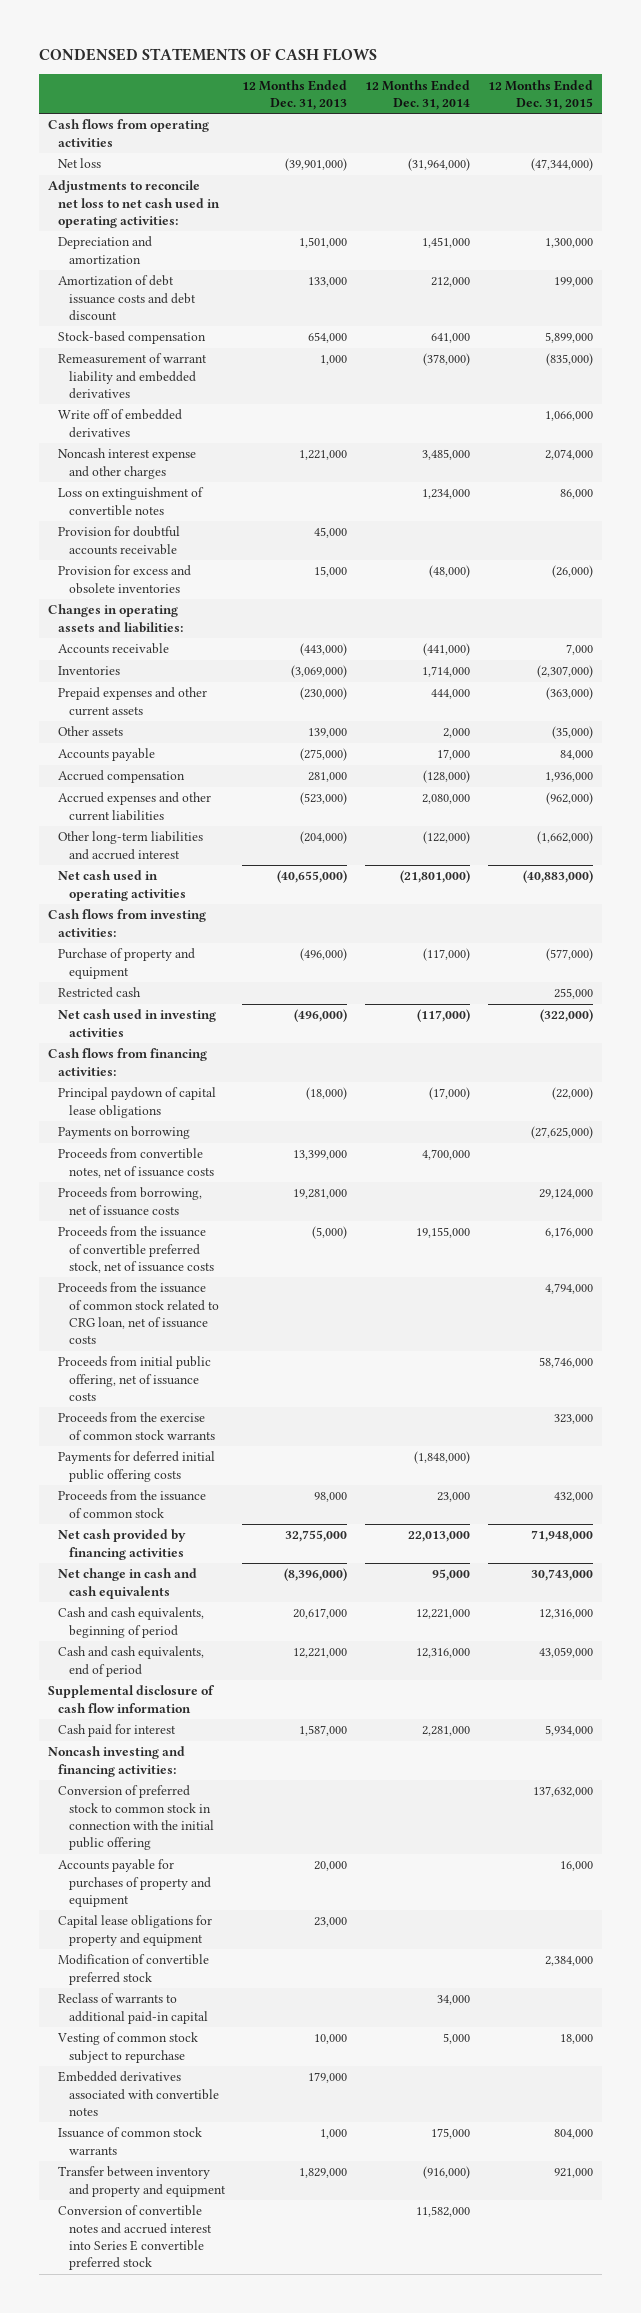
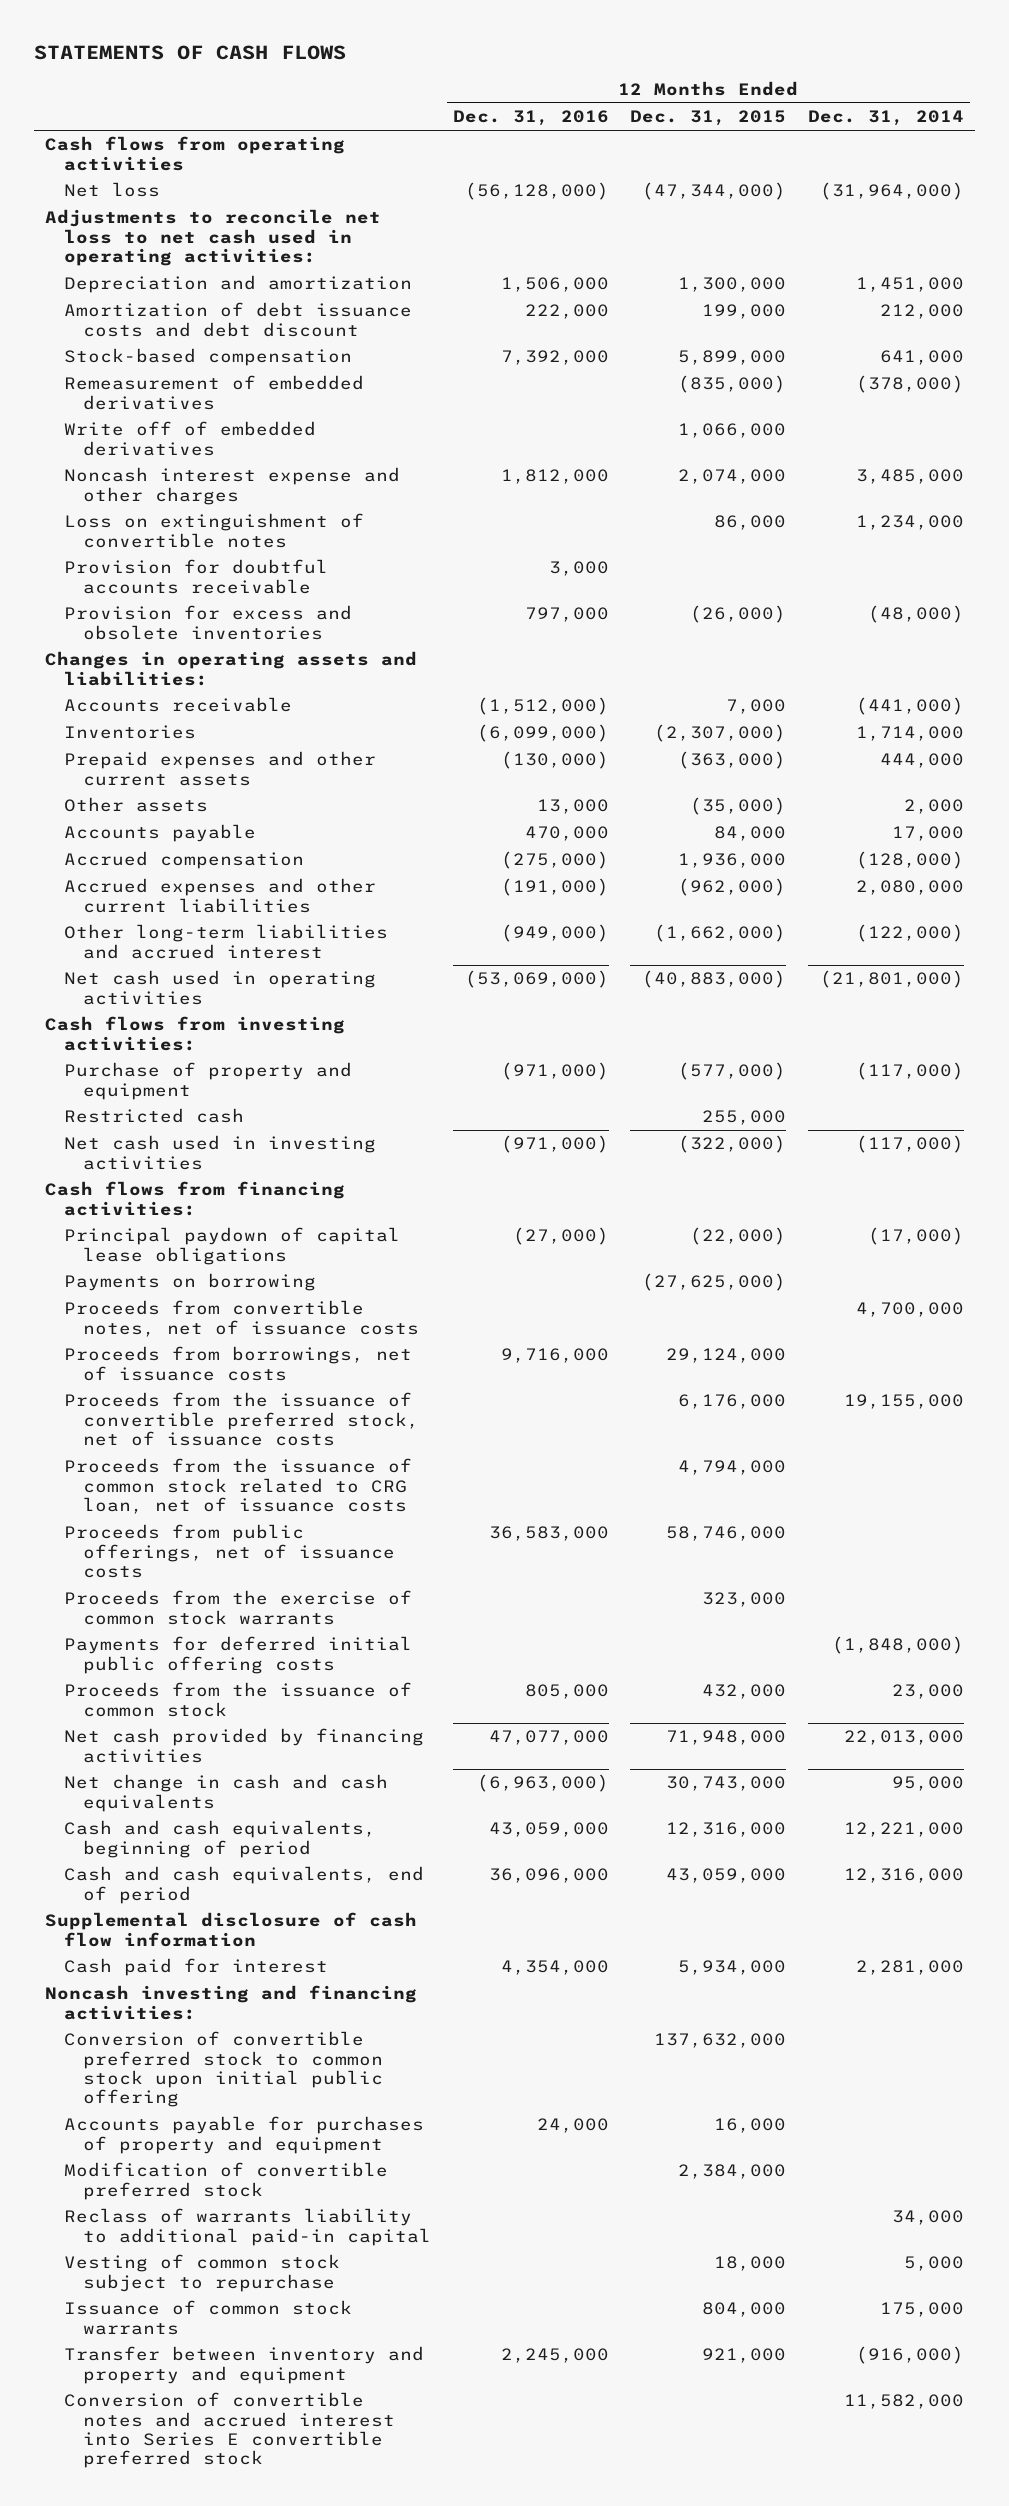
- CONDENSED STATEMENTS OF CASH FLOWS
+ STATEMENTS OF CASH FLOWS
- | 12 Months Ended Dec. 31, 2013 | 12 Months Ended Dec. 31, 2014 | 12 Months Ended Dec. 31, 2015
+ | 12 Months Ended Dec. 31, 2016 | 12 Months Ended Dec. 31, 2015 | 12 Months Ended Dec. 31, 2014
- Remeasurement of warrant liability and embedded derivatives | 1,000 | (378,000) | (835,000)
+ Remeasurement of embedded derivatives | | (835,000) | (378,000)
- Proceeds from borrowing, net of issuance costs | 19,281,000 | | 29,124,000
+ Proceeds from borrowings, net of issuance costs | 9,716,000 | 29,124,000 |
- Proceeds from initial public offering, net of issuance costs | | | 58,746,000
+ Proceeds from public offerings, net of issuance costs | 36,583,000 | 58,746,000 |
- Conversion of preferred stock to common stock in connection with the initial public offering | | | 137,632,000
+ Conversion of convertible preferred stock to common stock upon initial public offering | | 137,632,000 |
- Capital lease obligations for property and equipment | 23,000 | |
- Reclass of warrants to additional paid-in capital | | 34,000 |
+ Reclass of warrants liability to additional paid-in capital | | | 34,000
- Embedded derivatives associated with convertible notes | 179,000 | |

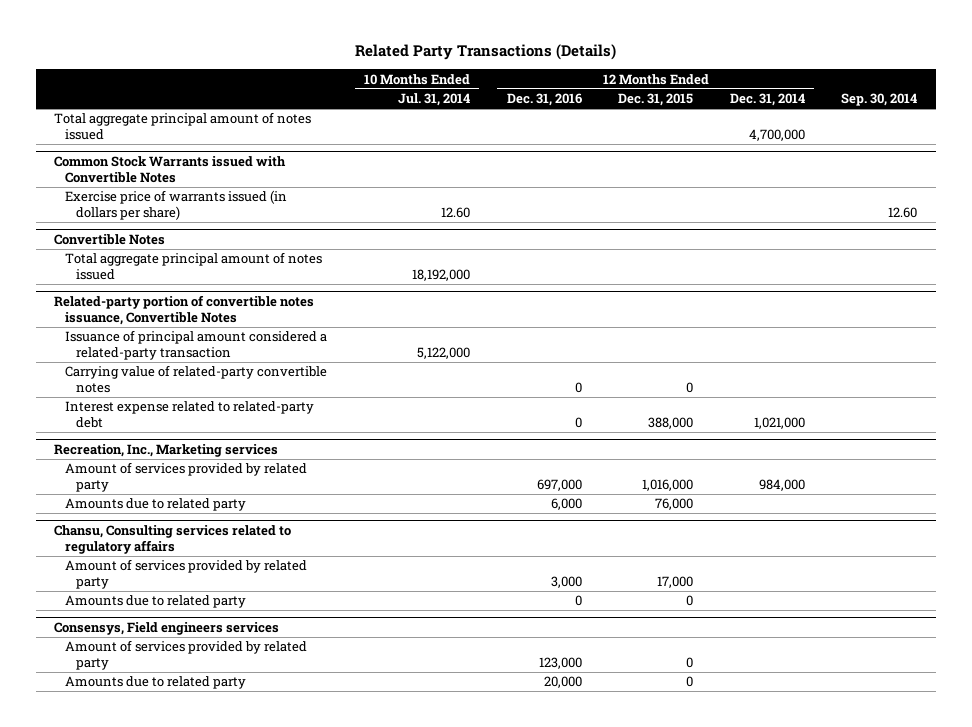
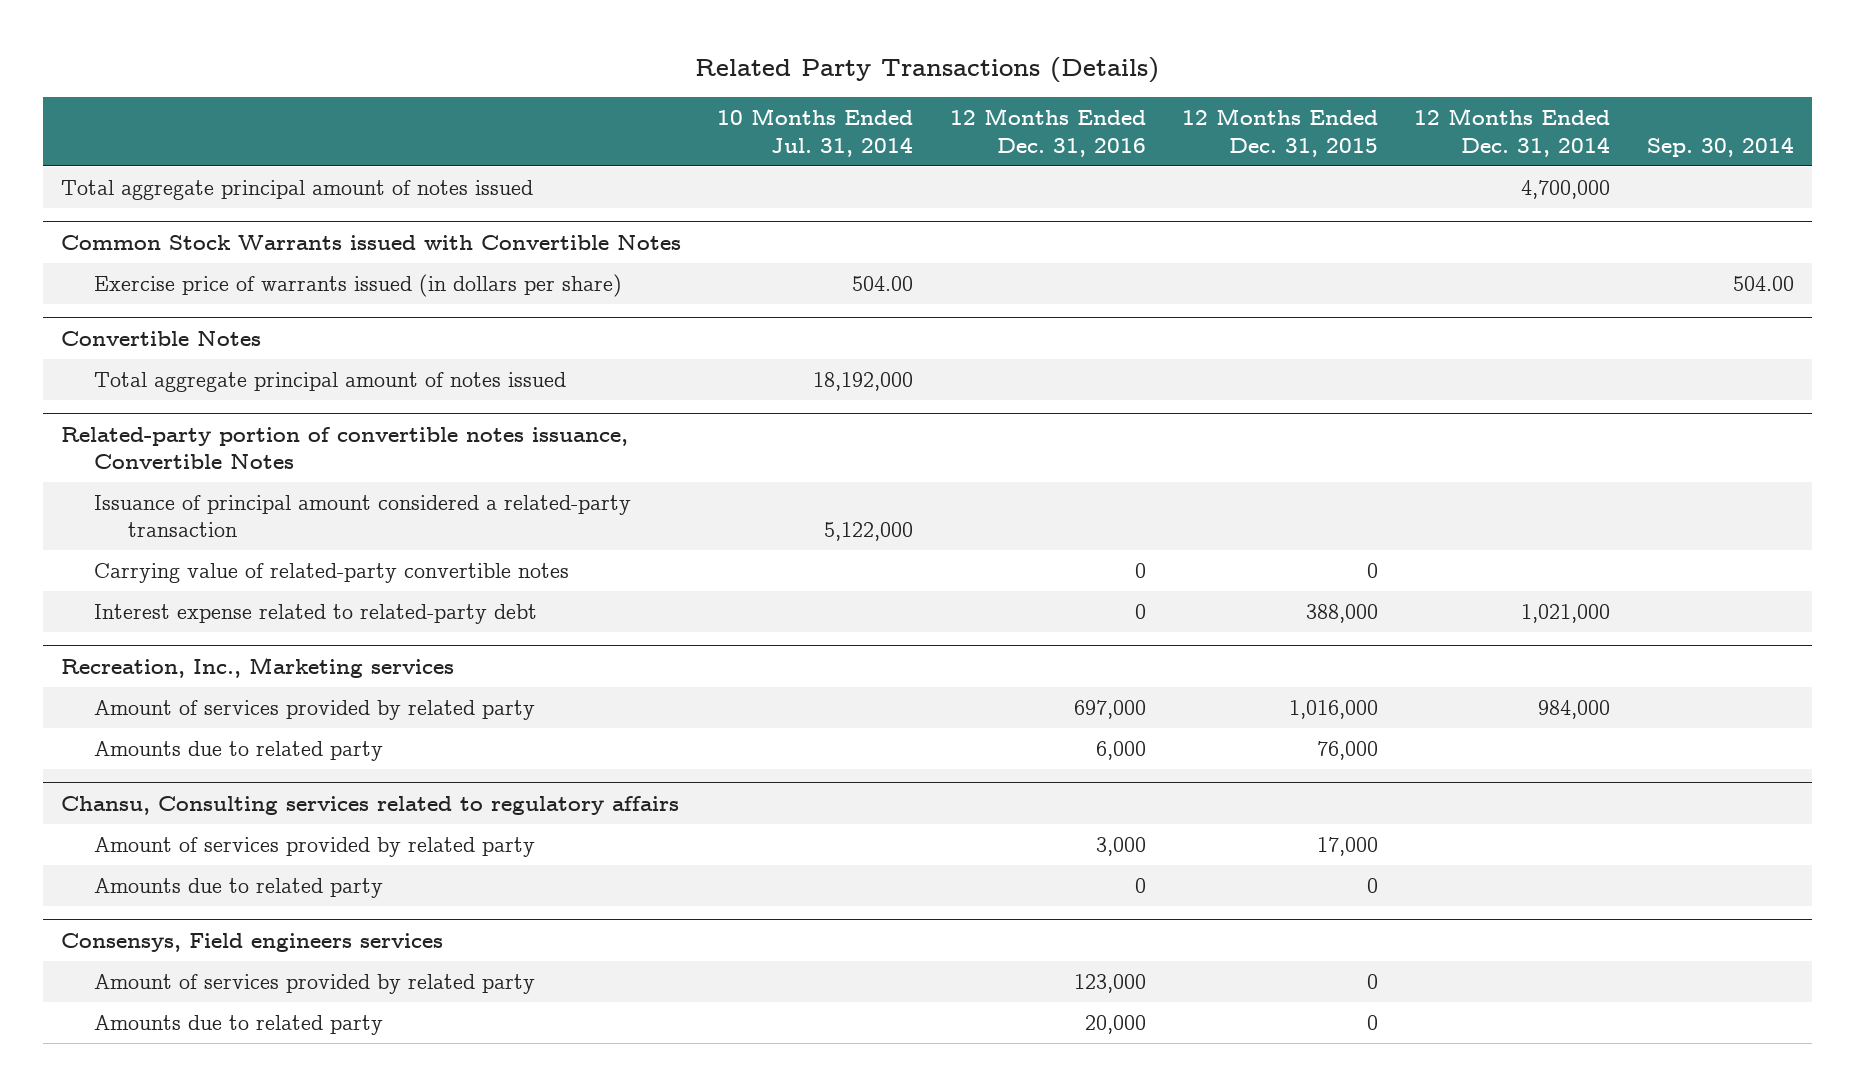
@ Common Stock Warrants issued with Convertible Notes
- Exercise price of warrants issued (in dollars per share) | 12.60 | | | | 12.60
+ Exercise price of warrants issued (in dollars per share) | 504.00 | | | | 504.00

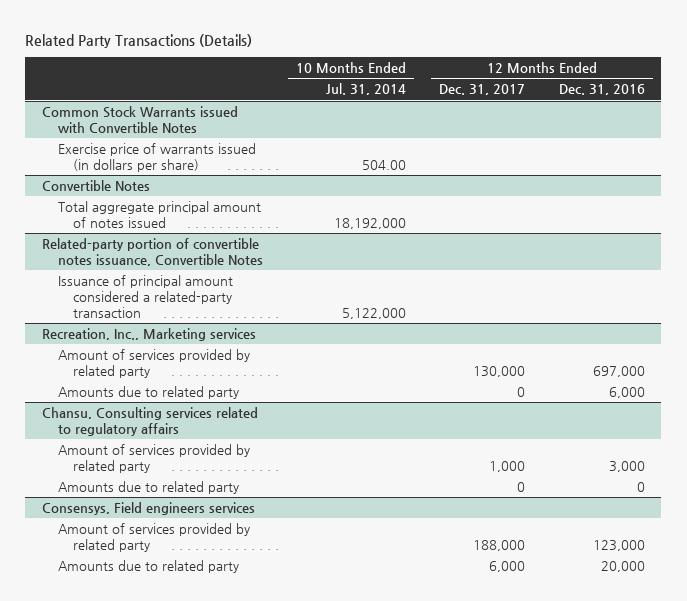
- | 10 Months Ended Jul. 31, 2014 | 12 Months Ended Dec. 31, 2016 | 12 Months Ended Dec. 31, 2015 | 12 Months Ended Dec. 31, 2014 | Sep. 30, 2014
+ | 10 Months Ended Jul. 31, 2014 | 12 Months Ended Dec. 31, 2017 | 12 Months Ended Dec. 31, 2016
- Total aggregate principal amount of notes issued | | | | 4,700,000 |
@ Related-party portion of convertible notes issuance, Convertible Notes
- Carrying value of related-party convertible notes | | 0 | 0 | |
- Interest expense related to related-party debt | | 0 | 388,000 | 1,021,000 |

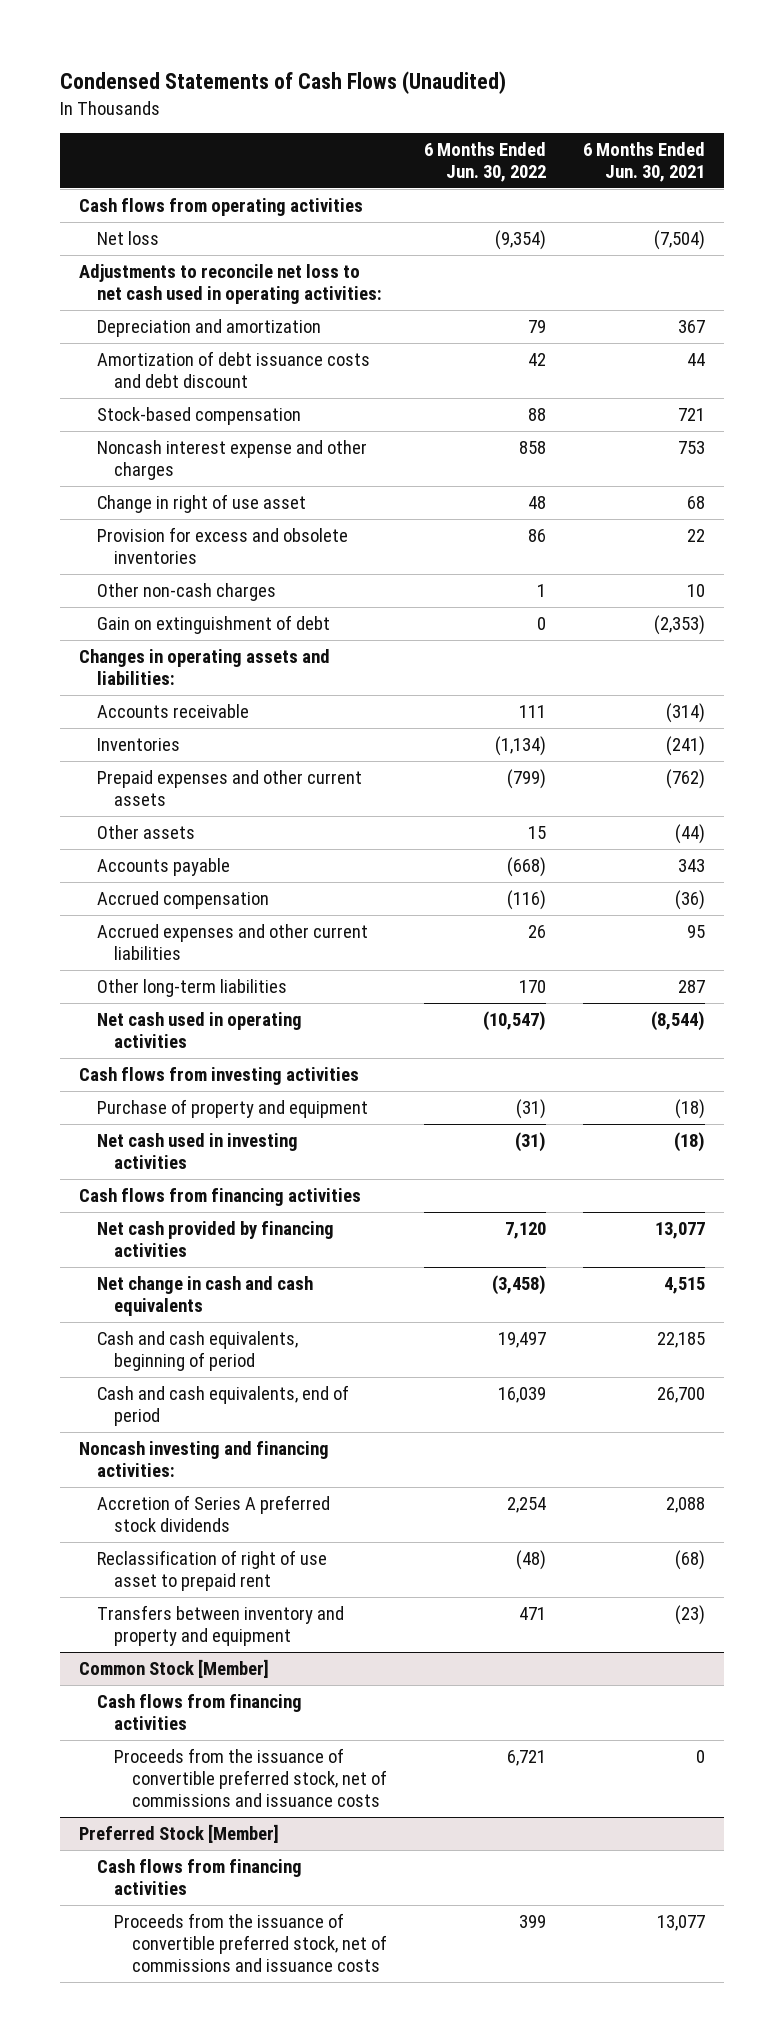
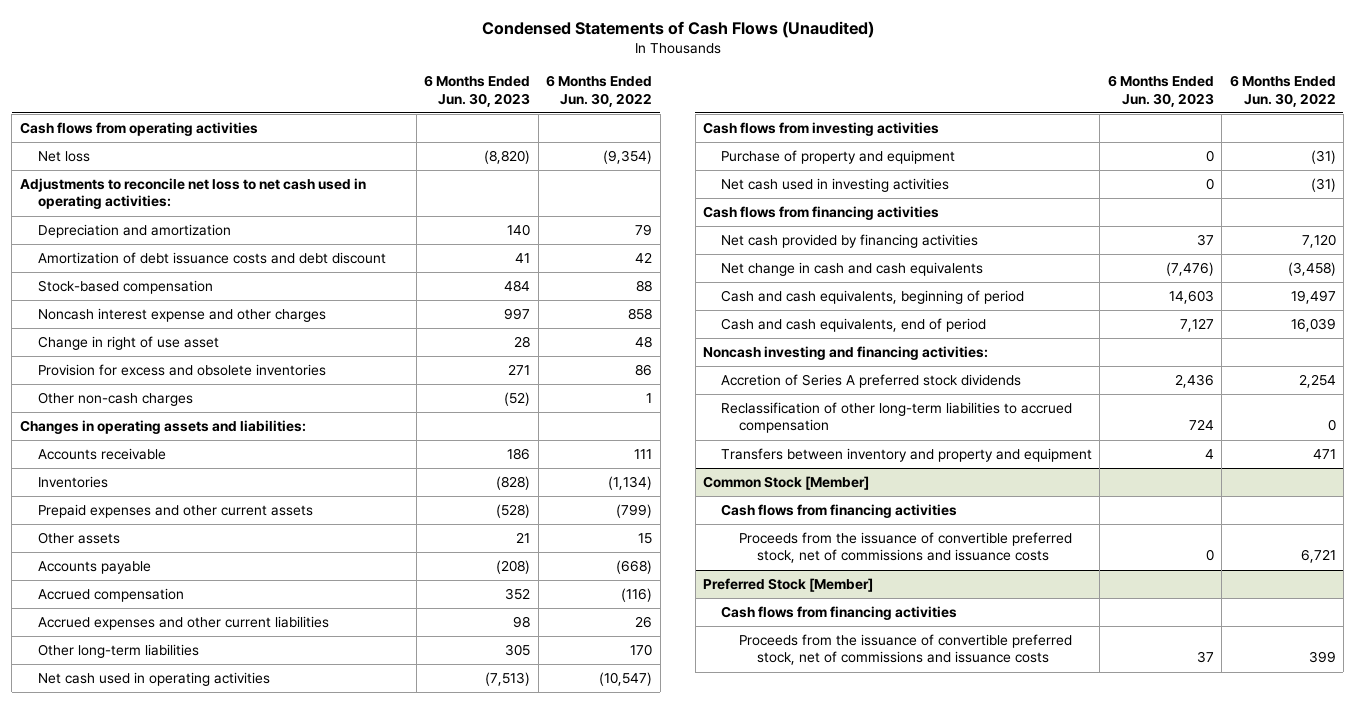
- | 6 Months Ended Jun. 30, 2022 | 6 Months Ended Jun. 30, 2021
+ | 6 Months Ended Jun. 30, 2023 | 6 Months Ended Jun. 30, 2022
- Gain on extinguishment of debt | 0 | (2,353)
- Reclassification of right of use asset to prepaid rent | (48) | (68)
+ Reclassification of other long-term liabilities to accrued compensation | 724 | 0

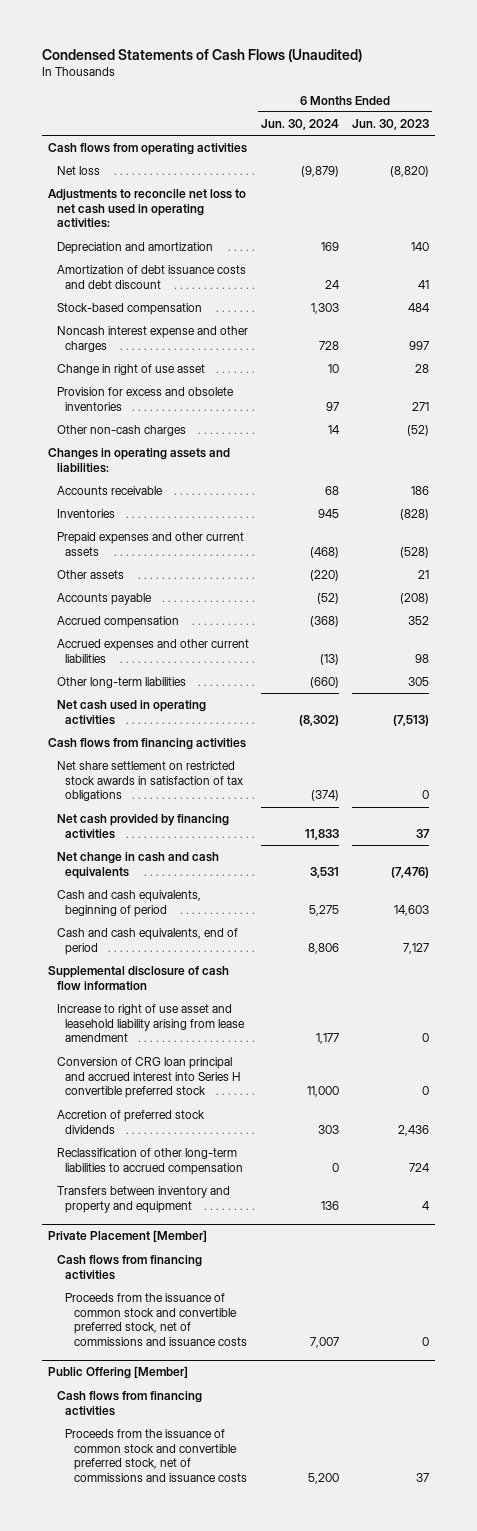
- | 6 Months Ended Jun. 30, 2023 | 6 Months Ended Jun. 30, 2022
+ | 6 Months Ended Jun. 30, 2024 | 6 Months Ended Jun. 30, 2023
- Cash flows from investing activities
- Purchase of property and equipment | 0 | (31)
- Net cash used in investing activities | 0 | (31)
+ Net share settlement on restricted stock awards in satisfaction of tax obligations | (374) | 0
- Noncash investing and financing activities:
- Accretion of Series A preferred stock dividends | 2,436 | 2,254
+ Supplemental disclosure of cash flow information
+ Increase to right of use asset and leasehold liability arising from lease amendment | 1,177 | 0
+ Conversion of CRG loan principal and accrued interest into Series H convertible preferred stock | 11,000 | 0
+ Accretion of preferred stock dividends | 303 | 2,436
- Common Stock [Member]
+ Private Placement [Member]
- Proceeds from the issuance of convertible preferred stock, net of commissions and issuance costs | 0 | 6,721
- Preferred Stock [Member]
+ Proceeds from the issuance of common stock and convertible preferred stock, net of commissions and issuance costs | 7,007 | 0
+ Public Offering [Member]
- Proceeds from the issuance of convertible preferred stock, net of commissions and issuance costs | 37 | 399
+ Proceeds from the issuance of common stock and convertible preferred stock, net of commissions and issuance costs | 5,200 | 37

